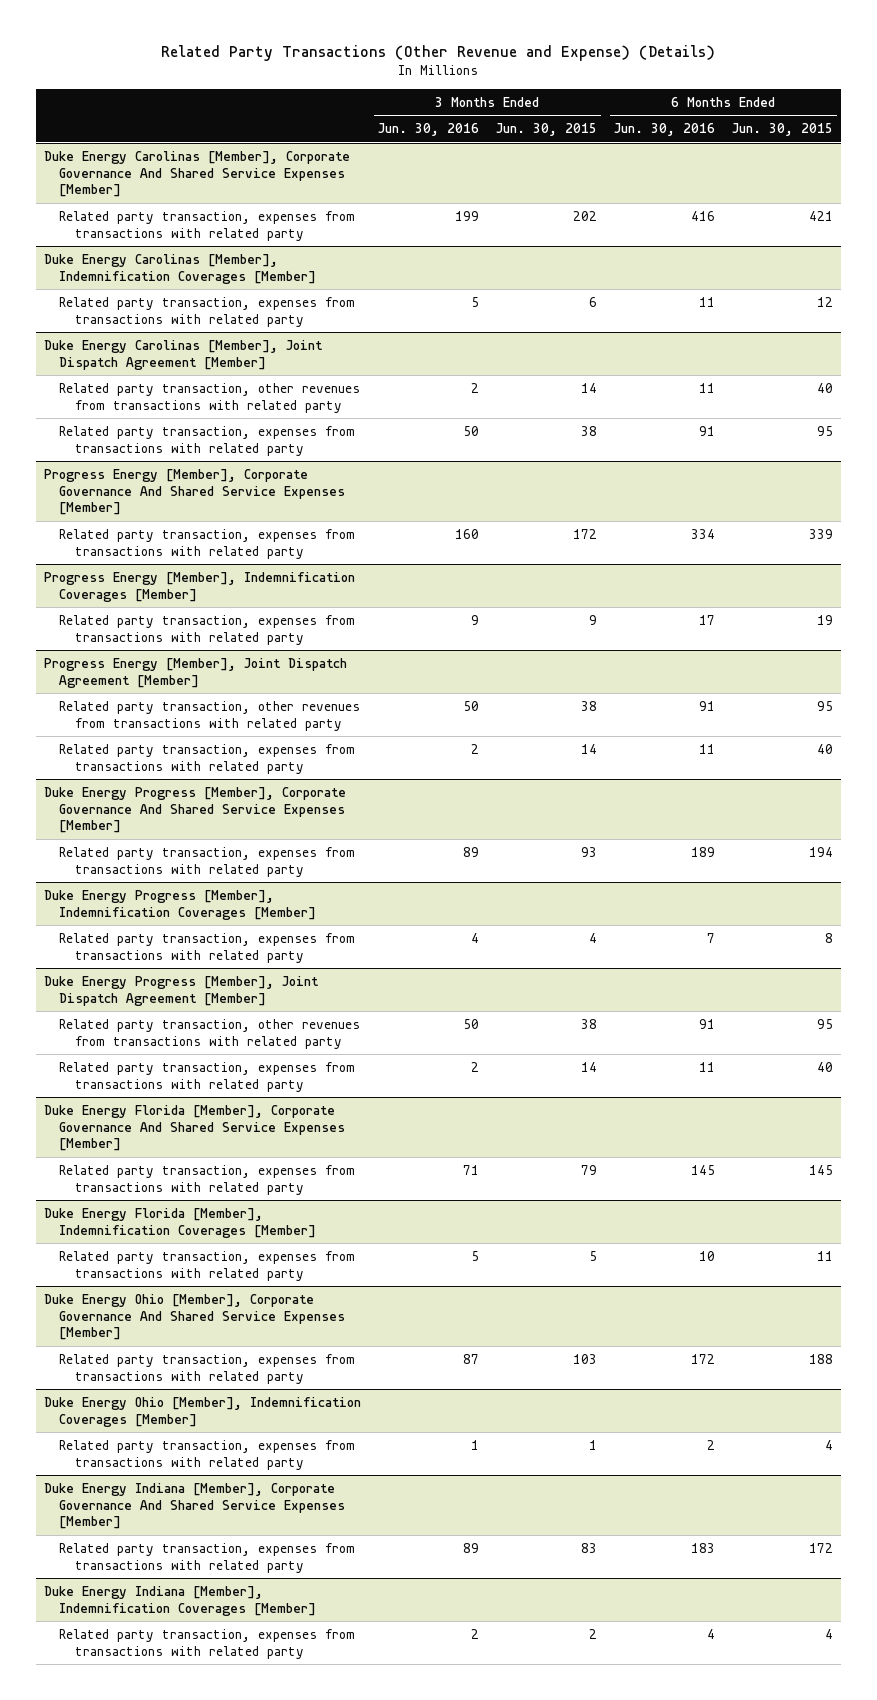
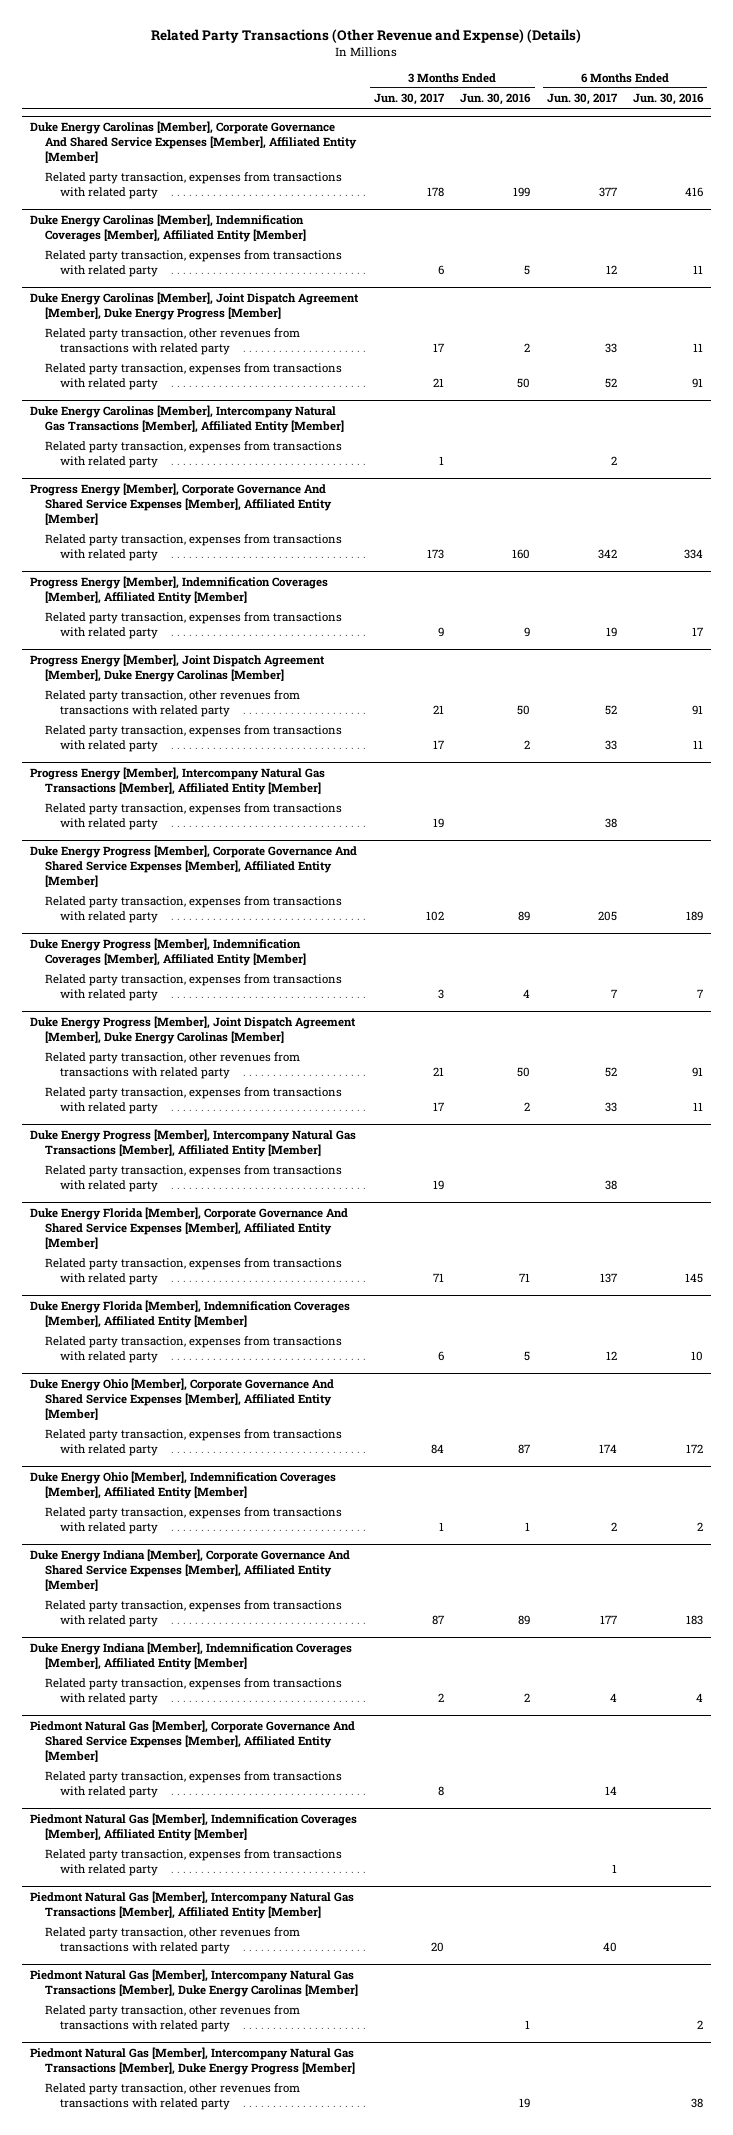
- | 3 Months Ended Jun. 30, 2016 | 3 Months Ended Jun. 30, 2015 | 6 Months Ended Jun. 30, 2016 | 6 Months Ended Jun. 30, 2015
+ | 3 Months Ended Jun. 30, 2017 | 3 Months Ended Jun. 30, 2016 | 6 Months Ended Jun. 30, 2017 | 6 Months Ended Jun. 30, 2016
- Duke Energy Carolinas [Member], Corporate Governance And Shared Service Expenses [Member]
+ Duke Energy Carolinas [Member], Corporate Governance And Shared Service Expenses [Member], Affiliated Entity [Member]
- Duke Energy Carolinas [Member], Indemnification Coverages [Member]
+ Duke Energy Carolinas [Member], Indemnification Coverages [Member], Affiliated Entity [Member]
- Duke Energy Carolinas [Member], Joint Dispatch Agreement [Member]
+ Duke Energy Carolinas [Member], Joint Dispatch Agreement [Member], Duke Energy Progress [Member]
- Progress Energy [Member], Corporate Governance And Shared Service Expenses [Member]
+ Duke Energy Carolinas [Member], Intercompany Natural Gas Transactions [Member], Affiliated Entity [Member]
+ Related party transaction, expenses from transactions with related party | 1 | | 2 |
+ Progress Energy [Member], Corporate Governance And Shared Service Expenses [Member], Affiliated Entity [Member]
- Progress Energy [Member], Indemnification Coverages [Member]
+ Progress Energy [Member], Indemnification Coverages [Member], Affiliated Entity [Member]
- Progress Energy [Member], Joint Dispatch Agreement [Member]
+ Progress Energy [Member], Joint Dispatch Agreement [Member], Duke Energy Carolinas [Member]
- Duke Energy Progress [Member], Corporate Governance And Shared Service Expenses [Member]
+ Progress Energy [Member], Intercompany Natural Gas Transactions [Member], Affiliated Entity [Member]
+ Related party transaction, expenses from transactions with related party | 19 | | 38 |
+ Duke Energy Progress [Member], Corporate Governance And Shared Service Expenses [Member], Affiliated Entity [Member]
- Duke Energy Progress [Member], Indemnification Coverages [Member]
+ Duke Energy Progress [Member], Indemnification Coverages [Member], Affiliated Entity [Member]
- Duke Energy Progress [Member], Joint Dispatch Agreement [Member]
+ Duke Energy Progress [Member], Joint Dispatch Agreement [Member], Duke Energy Carolinas [Member]
- Duke Energy Florida [Member], Corporate Governance And Shared Service Expenses [Member]
+ Duke Energy Progress [Member], Intercompany Natural Gas Transactions [Member], Affiliated Entity [Member]
+ Related party transaction, expenses from transactions with related party | 19 | | 38 |
+ Duke Energy Florida [Member], Corporate Governance And Shared Service Expenses [Member], Affiliated Entity [Member]
- Duke Energy Florida [Member], Indemnification Coverages [Member]
+ Duke Energy Florida [Member], Indemnification Coverages [Member], Affiliated Entity [Member]
- Duke Energy Ohio [Member], Corporate Governance And Shared Service Expenses [Member]
+ Duke Energy Ohio [Member], Corporate Governance And Shared Service Expenses [Member], Affiliated Entity [Member]
- Duke Energy Ohio [Member], Indemnification Coverages [Member]
+ Duke Energy Ohio [Member], Indemnification Coverages [Member], Affiliated Entity [Member]
- Duke Energy Indiana [Member], Corporate Governance And Shared Service Expenses [Member]
+ Duke Energy Indiana [Member], Corporate Governance And Shared Service Expenses [Member], Affiliated Entity [Member]
- Duke Energy Indiana [Member], Indemnification Coverages [Member]
+ Duke Energy Indiana [Member], Indemnification Coverages [Member], Affiliated Entity [Member]
+ Piedmont Natural Gas [Member], Corporate Governance And Shared Service Expenses [Member], Affiliated Entity [Member]
+ Related party transaction, expenses from transactions with related party | 8 | | 14 |
+ Piedmont Natural Gas [Member], Indemnification Coverages [Member], Affiliated Entity [Member]
+ Related party transaction, expenses from transactions with related party | | | 1 |
+ Piedmont Natural Gas [Member], Intercompany Natural Gas Transactions [Member], Affiliated Entity [Member]
+ Related party transaction, other revenues from transactions with related party | 20 | | 40 |
+ Piedmont Natural Gas [Member], Intercompany Natural Gas Transactions [Member], Duke Energy Carolinas [Member]
+ Related party transaction, other revenues from transactions with related party | | 1 | | 2
+ Piedmont Natural Gas [Member], Intercompany Natural Gas Transactions [Member], Duke Energy Progress [Member]
+ Related party transaction, other revenues from transactions with related party | | 19 | | 38

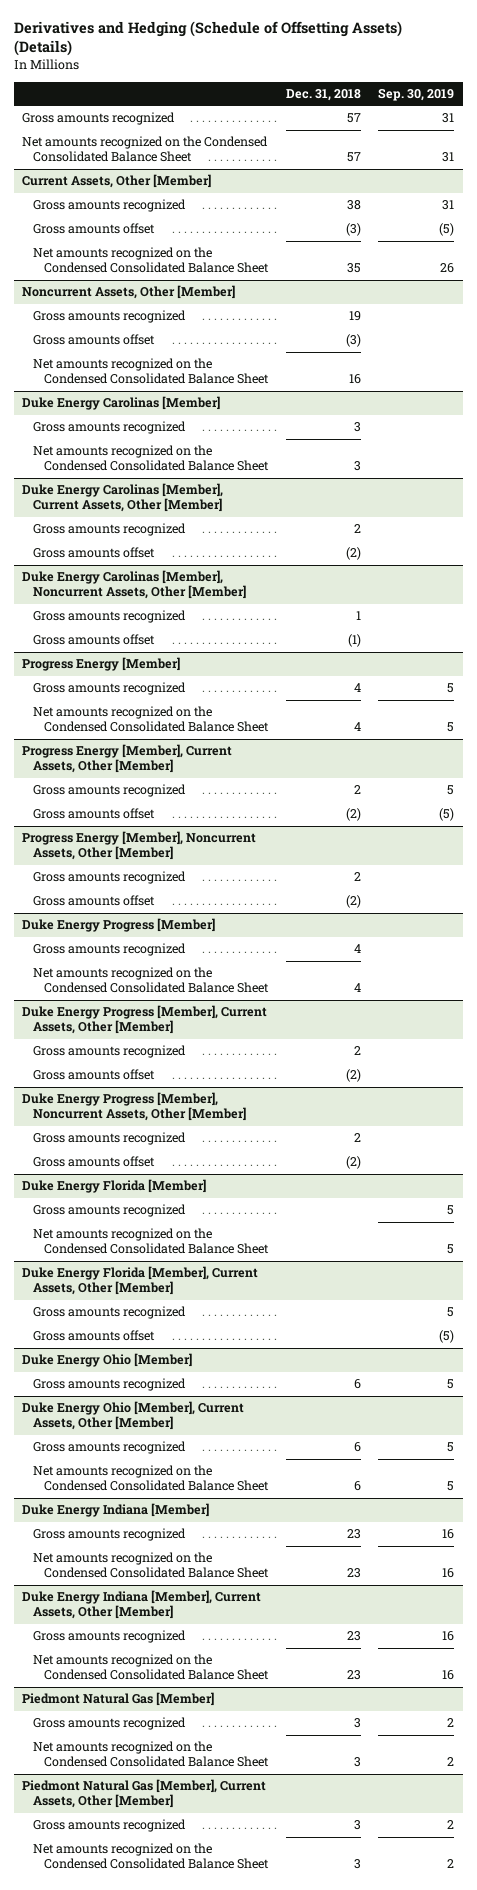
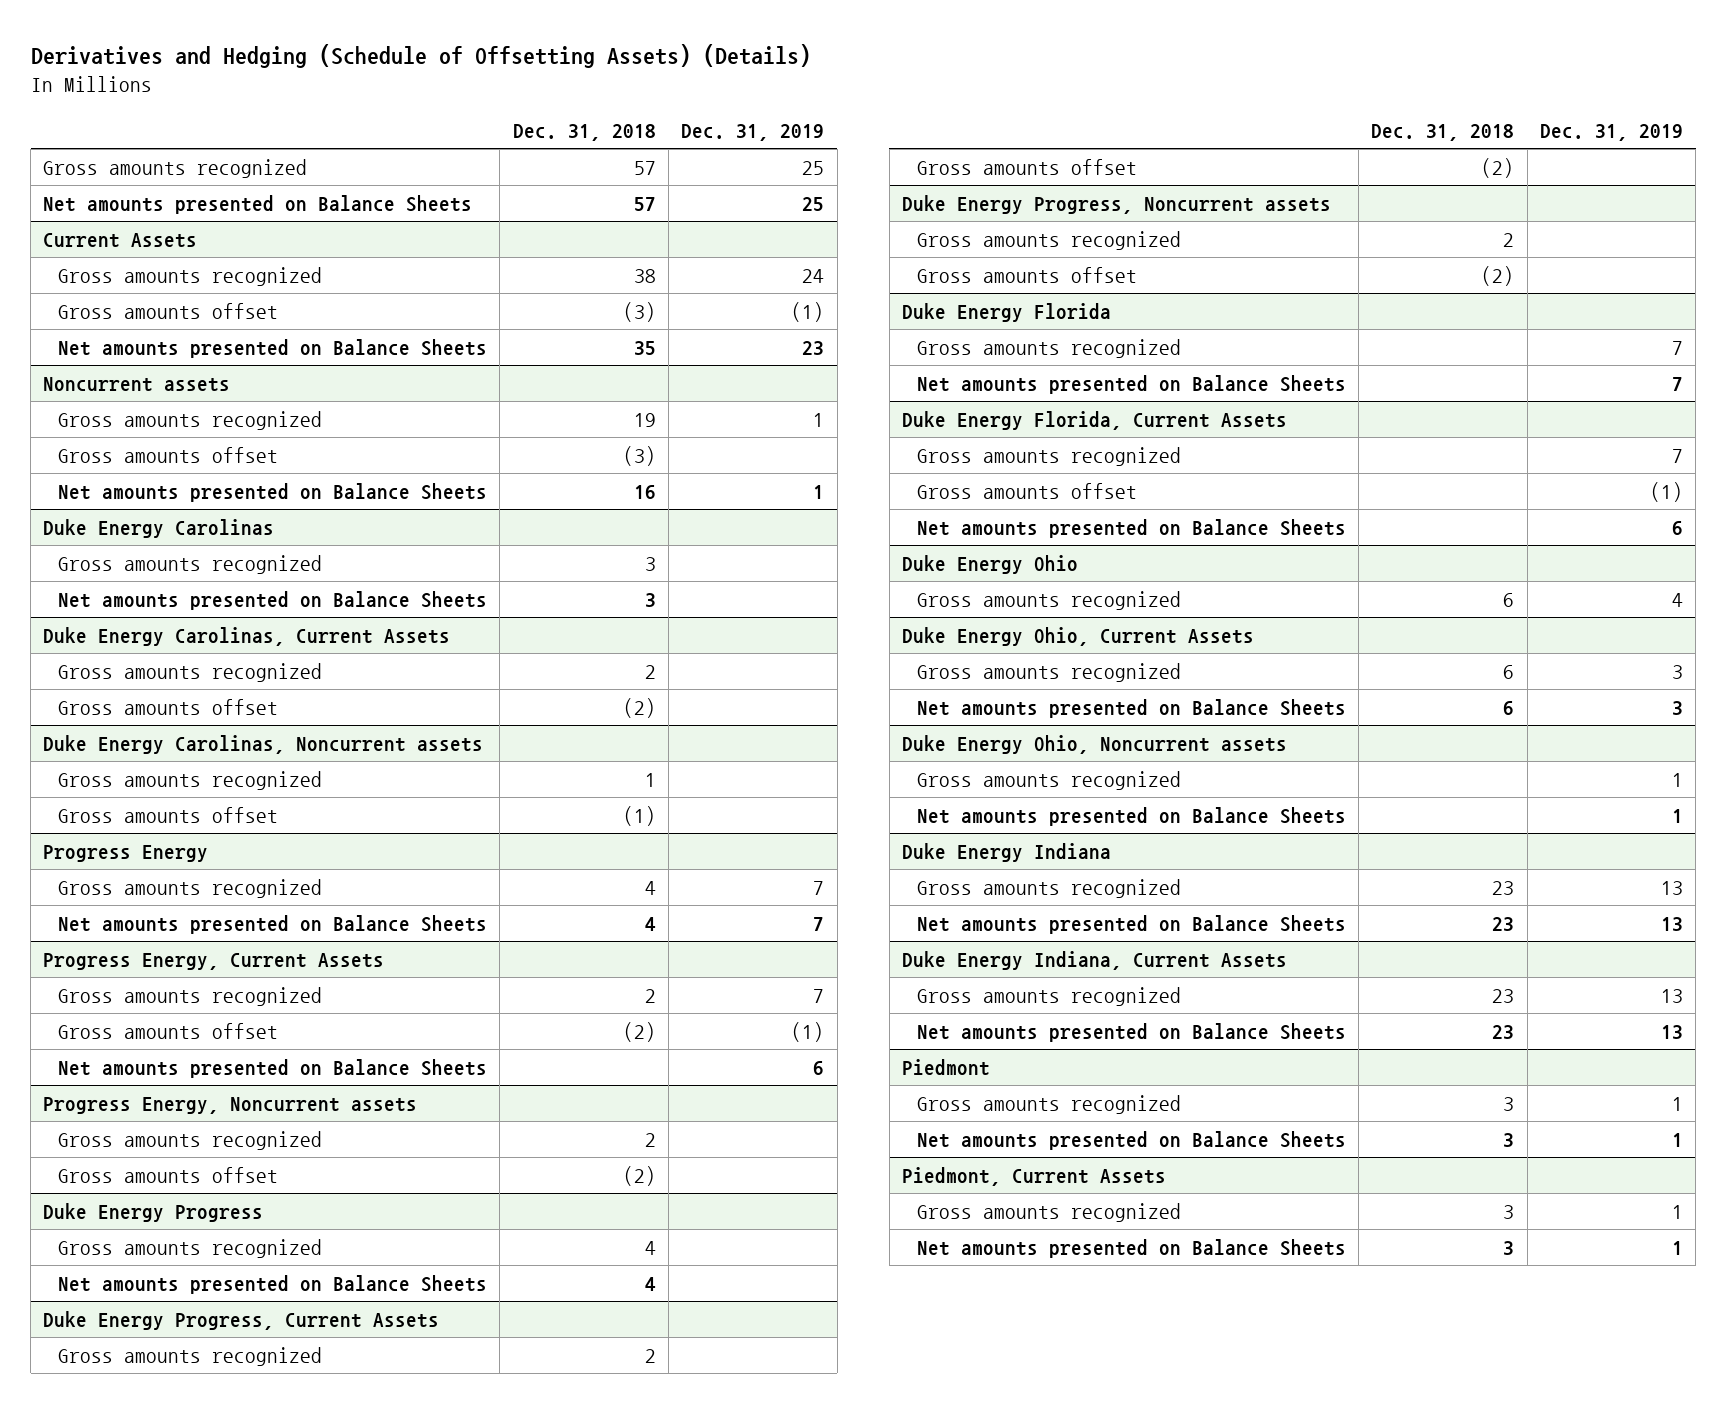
- | Dec. 31, 2018 | Sep. 30, 2019
+ | Dec. 31, 2018 | Dec. 31, 2019
- Net amounts recognized on the Condensed Consolidated Balance Sheet | 57 | 31
- Current Assets, Other [Member]
+ Net amounts presented on Balance Sheets | 57 | 25
+ Current Assets
- Net amounts recognized on the Condensed Consolidated Balance Sheet | 35 | 26
- Noncurrent Assets, Other [Member]
+ Net amounts presented on Balance Sheets | 35 | 23
+ Noncurrent assets
- Net amounts recognized on the Condensed Consolidated Balance Sheet | 16 |
- Duke Energy Carolinas [Member]
+ Net amounts presented on Balance Sheets | 16 | 1
+ Duke Energy Carolinas
- Net amounts recognized on the Condensed Consolidated Balance Sheet | 3 |
- Duke Energy Carolinas [Member], Current Assets, Other [Member]
+ Net amounts presented on Balance Sheets | 3 |
+ Duke Energy Carolinas, Current Assets
- Duke Energy Carolinas [Member], Noncurrent Assets, Other [Member]
+ Duke Energy Carolinas, Noncurrent assets
- Progress Energy [Member]
+ Progress Energy
- Net amounts recognized on the Condensed Consolidated Balance Sheet | 4 | 5
- Progress Energy [Member], Current Assets, Other [Member]
+ Net amounts presented on Balance Sheets | 4 | 7
+ Progress Energy, Current Assets
- Progress Energy [Member], Noncurrent Assets, Other [Member]
+ Net amounts presented on Balance Sheets | | 6
+ Progress Energy, Noncurrent assets
- Duke Energy Progress [Member]
+ Duke Energy Progress
- Net amounts recognized on the Condensed Consolidated Balance Sheet | 4 |
- Duke Energy Progress [Member], Current Assets, Other [Member]
+ Net amounts presented on Balance Sheets | 4 |
+ Duke Energy Progress, Current Assets
- Duke Energy Progress [Member], Noncurrent Assets, Other [Member]
+ Duke Energy Progress, Noncurrent assets
- Duke Energy Florida [Member]
+ Duke Energy Florida
- Net amounts recognized on the Condensed Consolidated Balance Sheet | | 5
- Duke Energy Florida [Member], Current Assets, Other [Member]
+ Net amounts presented on Balance Sheets | | 7
+ Duke Energy Florida, Current Assets
- Duke Energy Ohio [Member]
+ Net amounts presented on Balance Sheets | | 6
+ Duke Energy Ohio
- Duke Energy Ohio [Member], Current Assets, Other [Member]
+ Duke Energy Ohio, Current Assets
- Net amounts recognized on the Condensed Consolidated Balance Sheet | 6 | 5
- Duke Energy Indiana [Member]
+ Net amounts presented on Balance Sheets | 6 | 3
+ Duke Energy Ohio, Noncurrent assets
+ Gross amounts recognized | | 1
+ Net amounts presented on Balance Sheets | | 1
+ Duke Energy Indiana
- Net amounts recognized on the Condensed Consolidated Balance Sheet | 23 | 16
- Duke Energy Indiana [Member], Current Assets, Other [Member]
+ Net amounts presented on Balance Sheets | 23 | 13
+ Duke Energy Indiana, Current Assets
- Net amounts recognized on the Condensed Consolidated Balance Sheet | 23 | 16
- Piedmont Natural Gas [Member]
+ Net amounts presented on Balance Sheets | 23 | 13
+ Piedmont
- Net amounts recognized on the Condensed Consolidated Balance Sheet | 3 | 2
- Piedmont Natural Gas [Member], Current Assets, Other [Member]
+ Net amounts presented on Balance Sheets | 3 | 1
+ Piedmont, Current Assets
- Net amounts recognized on the Condensed Consolidated Balance Sheet | 3 | 2
+ Net amounts presented on Balance Sheets | 3 | 1

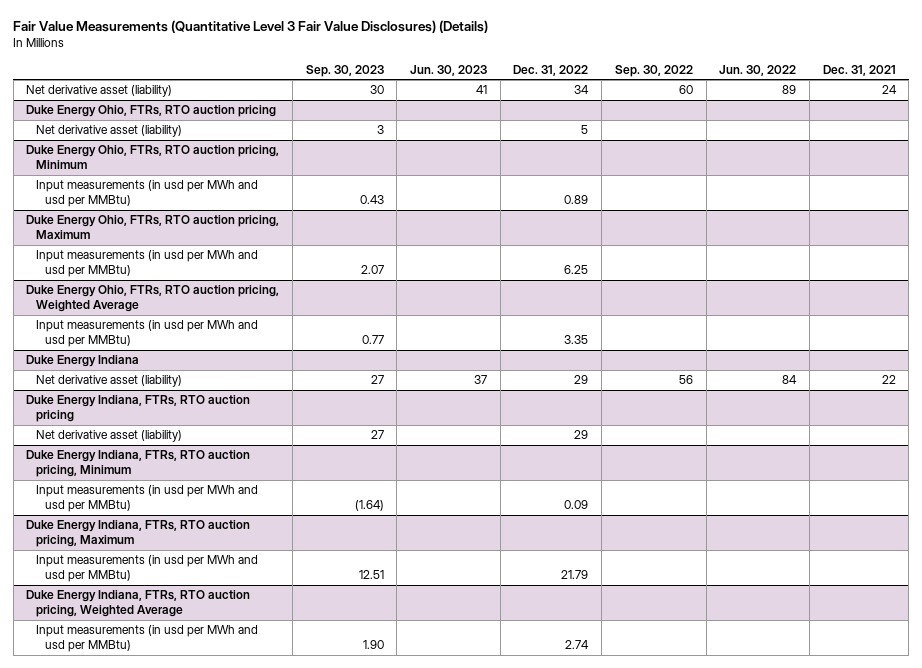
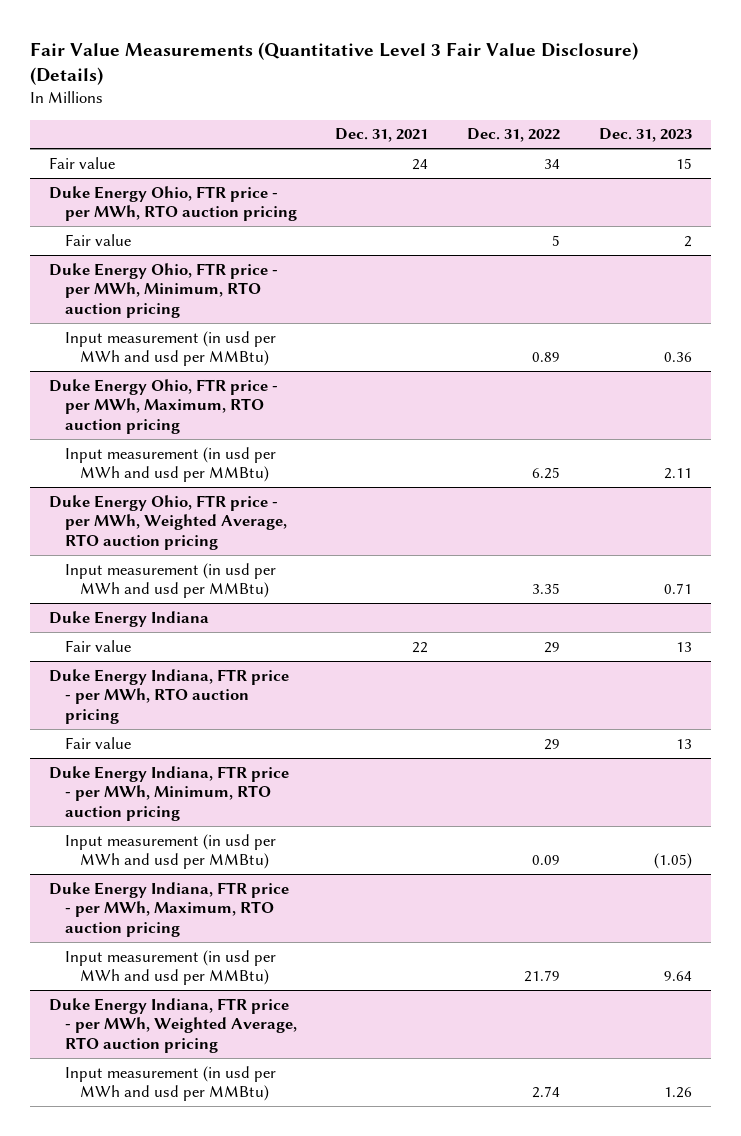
- Fair Value Measurements (Quantitative Level 3 Fair Value Disclosures) (Details)
+ Fair Value Measurements (Quantitative Level 3 Fair Value Disclosure) (Details)
- | Sep. 30, 2023 | Jun. 30, 2023 | Dec. 31, 2022 | Sep. 30, 2022 | Jun. 30, 2022 | Dec. 31, 2021
+ | Dec. 31, 2021 | Dec. 31, 2022 | Dec. 31, 2023
- Net derivative asset (liability) | 30 | 41 | 34 | 60 | 89 | 24
- Duke Energy Ohio, FTRs, RTO auction pricing
- Net derivative asset (liability) | 3 | | 5 | | |
- Duke Energy Ohio, FTRs, RTO auction pricing, Minimum
- Input measurements (in usd per MWh and usd per MMBtu) | 0.43 | | 0.89 | | |
- Duke Energy Ohio, FTRs, RTO auction pricing, Maximum
- Input measurements (in usd per MWh and usd per MMBtu) | 2.07 | | 6.25 | | |
- Duke Energy Ohio, FTRs, RTO auction pricing, Weighted Average
- Input measurements (in usd per MWh and usd per MMBtu) | 0.77 | | 3.35 | | |
+ Fair value | 24 | 34 | 15
+ Duke Energy Ohio, FTR price - per MWh, RTO auction pricing
+ Fair value | | 5 | 2
+ Duke Energy Ohio, FTR price - per MWh, Minimum, RTO auction pricing
+ Input measurement (in usd per MWh and usd per MMBtu) | | 0.89 | 0.36
+ Duke Energy Ohio, FTR price - per MWh, Maximum, RTO auction pricing
+ Input measurement (in usd per MWh and usd per MMBtu) | | 6.25 | 2.11
+ Duke Energy Ohio, FTR price - per MWh, Weighted Average, RTO auction pricing
+ Input measurement (in usd per MWh and usd per MMBtu) | | 3.35 | 0.71
@ Duke Energy Indiana
- Net derivative asset (liability) | 27 | 37 | 29 | 56 | 84 | 22
- Duke Energy Indiana, FTRs, RTO auction pricing
- Net derivative asset (liability) | 27 | | 29 | | |
- Duke Energy Indiana, FTRs, RTO auction pricing, Minimum
- Input measurements (in usd per MWh and usd per MMBtu) | (1.64) | | 0.09 | | |
- Duke Energy Indiana, FTRs, RTO auction pricing, Maximum
- Input measurements (in usd per MWh and usd per MMBtu) | 12.51 | | 21.79 | | |
- Duke Energy Indiana, FTRs, RTO auction pricing, Weighted Average
- Input measurements (in usd per MWh and usd per MMBtu) | 1.90 | | 2.74 | | |
@ Duke Energy Indiana
+ Fair value | 22 | 29 | 13
+ Duke Energy Indiana, FTR price - per MWh, RTO auction pricing
+ Fair value | | 29 | 13
+ Duke Energy Indiana, FTR price - per MWh, Minimum, RTO auction pricing
+ Input measurement (in usd per MWh and usd per MMBtu) | | 0.09 | (1.05)
+ Duke Energy Indiana, FTR price - per MWh, Maximum, RTO auction pricing
+ Input measurement (in usd per MWh and usd per MMBtu) | | 21.79 | 9.64
+ Duke Energy Indiana, FTR price - per MWh, Weighted Average, RTO auction pricing
+ Input measurement (in usd per MWh and usd per MMBtu) | | 2.74 | 1.26

